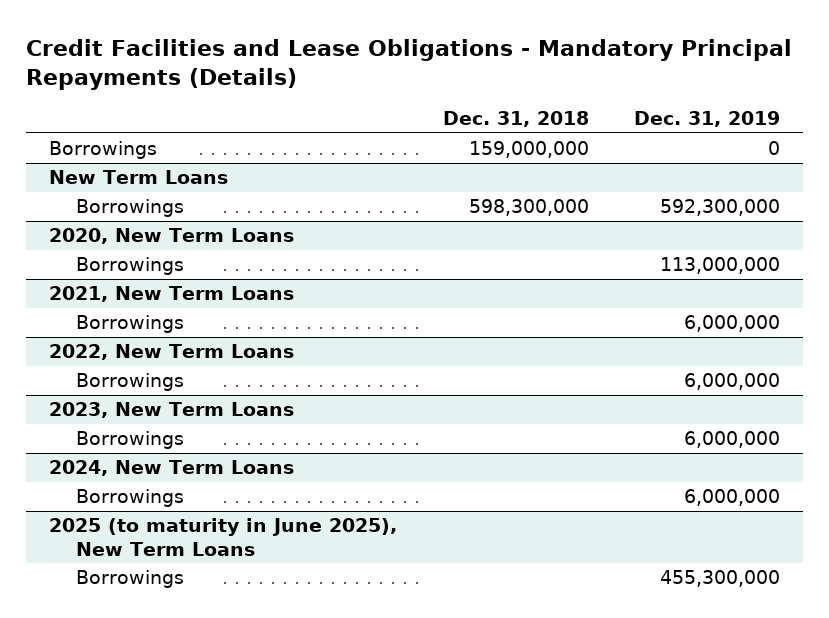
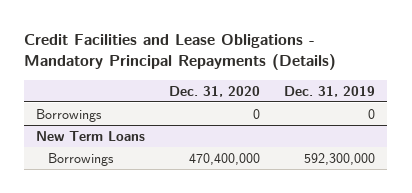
- | Dec. 31, 2018 | Dec. 31, 2019
+ | Dec. 31, 2020 | Dec. 31, 2019
- 2020, New Term Loans
- Borrowings | | 113,000,000
- 2021, New Term Loans
- Borrowings | | 6,000,000
- 2022, New Term Loans
- Borrowings | | 6,000,000
- 2023, New Term Loans
- Borrowings | | 6,000,000
- 2024, New Term Loans
- Borrowings | | 6,000,000
- 2025 (to maturity in June 2025), New Term Loans
- Borrowings | | 455,300,000

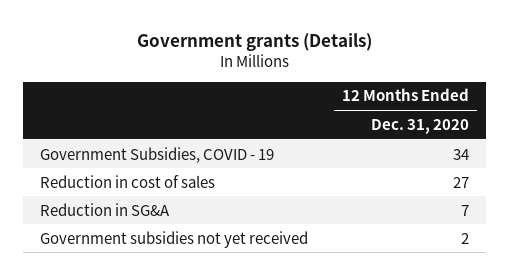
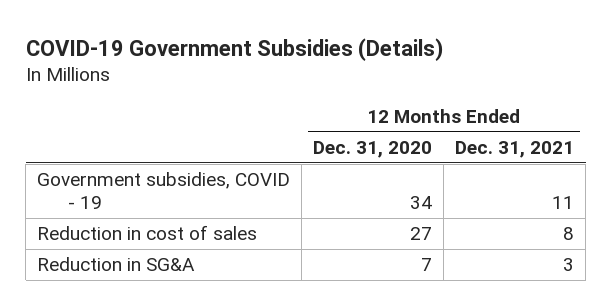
- Government grants (Details)
+ COVID-19 Government Subsidies (Details)
- | 12 Months Ended Dec. 31, 2020
+ | 12 Months Ended Dec. 31, 2020 | 12 Months Ended Dec. 31, 2021
- Government Subsidies, COVID - 19 | 34
+ Government subsidies, COVID - 19 | 34 | 11
- Government subsidies not yet received | 2

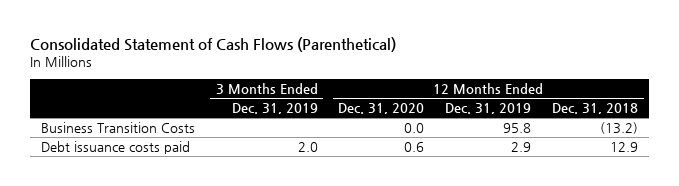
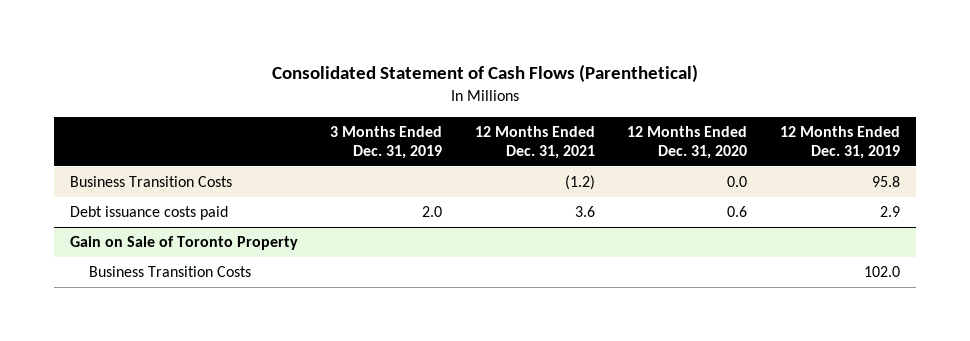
- | 3 Months Ended Dec. 31, 2019 | 12 Months Ended Dec. 31, 2020 | 12 Months Ended Dec. 31, 2019 | 12 Months Ended Dec. 31, 2018
+ | 3 Months Ended Dec. 31, 2019 | 12 Months Ended Dec. 31, 2021 | 12 Months Ended Dec. 31, 2020 | 12 Months Ended Dec. 31, 2019
+ Gain on Sale of Toronto Property
+ Business Transition Costs | | | | 102.0

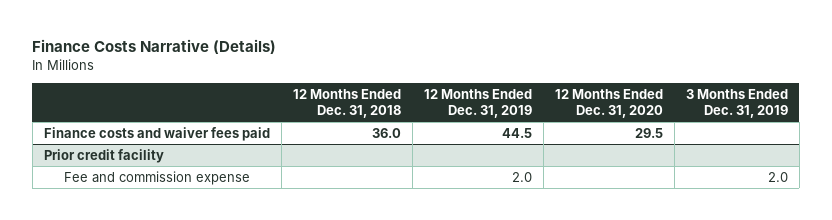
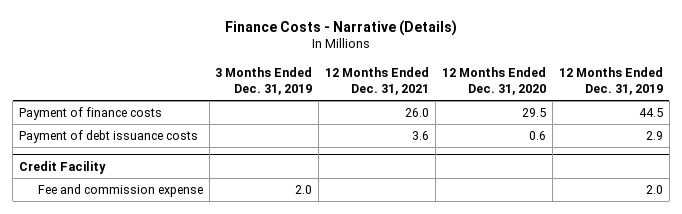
- Finance Costs Narrative (Details)
+ Finance Costs - Narrative (Details)
- | 12 Months Ended Dec. 31, 2018 | 12 Months Ended Dec. 31, 2019 | 12 Months Ended Dec. 31, 2020 | 3 Months Ended Dec. 31, 2019
+ | 3 Months Ended Dec. 31, 2019 | 12 Months Ended Dec. 31, 2021 | 12 Months Ended Dec. 31, 2020 | 12 Months Ended Dec. 31, 2019
- Finance costs and waiver fees paid | 36.0 | 44.5 | 29.5 |
- Prior credit facility
+ Payment of finance costs | | 26.0 | 29.5 | 44.5
+ Payment of debt issuance costs | | 3.6 | 0.6 | 2.9
+ Credit Facility

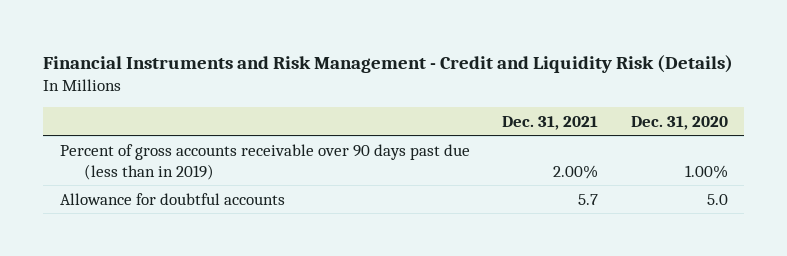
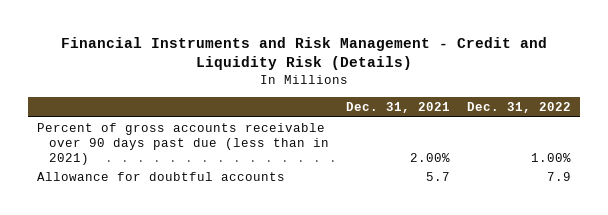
- | Dec. 31, 2021 | Dec. 31, 2020
+ | Dec. 31, 2021 | Dec. 31, 2022
- Percent of gross accounts receivable over 90 days past due (less than in 2019) | 2.00% | 1.00%
+ Percent of gross accounts receivable over 90 days past due (less than in 2021) | 2.00% | 1.00%

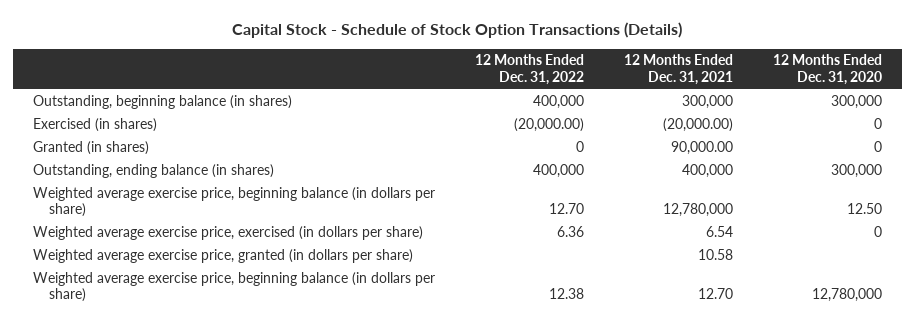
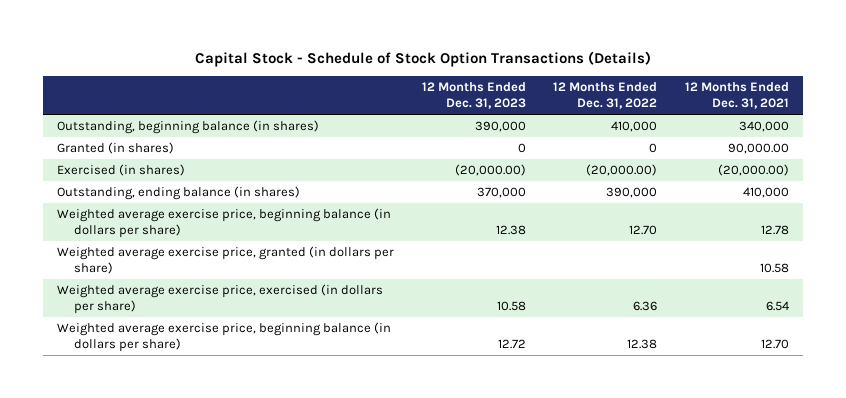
- | 12 Months Ended Dec. 31, 2022 | 12 Months Ended Dec. 31, 2021 | 12 Months Ended Dec. 31, 2020
+ | 12 Months Ended Dec. 31, 2023 | 12 Months Ended Dec. 31, 2022 | 12 Months Ended Dec. 31, 2021
- Outstanding, beginning balance (in shares) | 400,000 | 300,000 | 300,000
+ Outstanding, beginning balance (in shares) | 390,000 | 410,000 | 340,000
- Outstanding, ending balance (in shares) | 400,000 | 400,000 | 300,000
- Weighted average exercise price, beginning balance (in dollars per share) | 12.70 | 12,780,000 | 12.50
moved down: Exercised (in shares) | (20,000.00) | (20,000.00) | (20,000.00)
+ Outstanding, ending balance (in shares) | 370,000 | 390,000 | 410,000
+ Weighted average exercise price, beginning balance (in dollars per share) | 12.38 | 12.70 | 12.78
moved down: Weighted average exercise price, exercised (in dollars per share) | 10.58 | 6.36 | 6.54

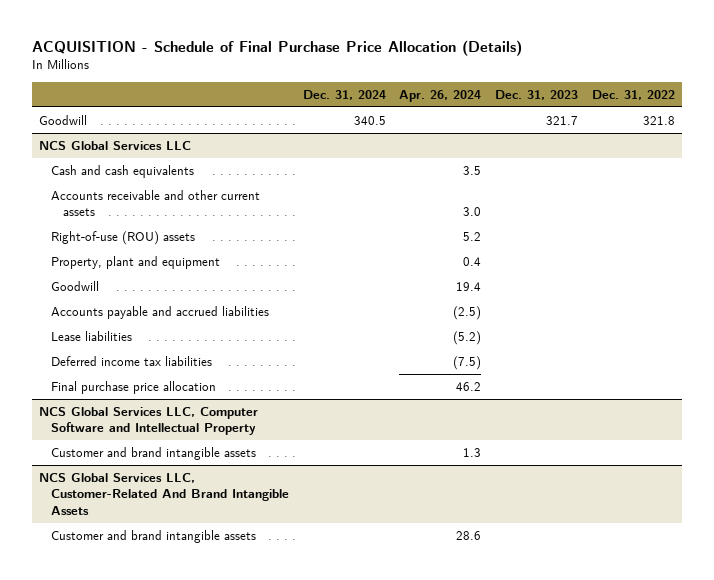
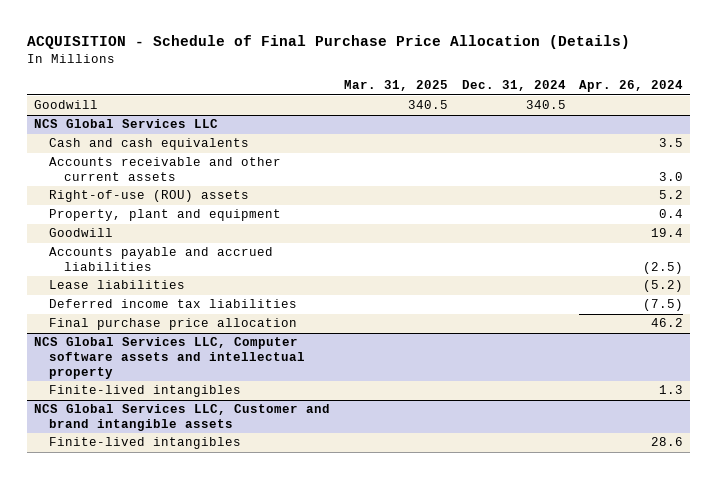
- | Dec. 31, 2024 | Apr. 26, 2024 | Dec. 31, 2023 | Dec. 31, 2022
+ | Mar. 31, 2025 | Dec. 31, 2024 | Apr. 26, 2024
- NCS Global Services LLC, Computer Software and Intellectual Property
- Customer and brand intangible assets | | 1.3 | |
- NCS Global Services LLC, Customer-Related And Brand Intangible Assets
- Customer and brand intangible assets | | 28.6 | |
+ NCS Global Services LLC, Computer software assets and intellectual property
+ Finite-lived intangibles | | | 1.3
+ NCS Global Services LLC, Customer and brand intangible assets
+ Finite-lived intangibles | | | 28.6

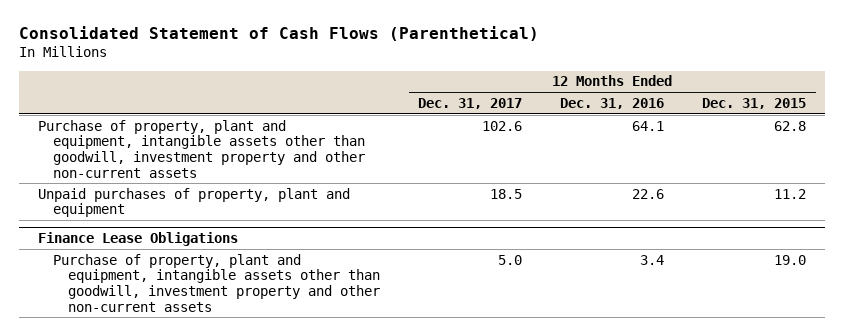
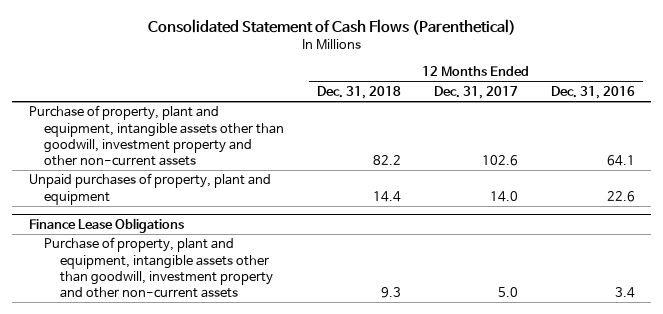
- | 12 Months Ended Dec. 31, 2017 | 12 Months Ended Dec. 31, 2016 | 12 Months Ended Dec. 31, 2015
+ | 12 Months Ended Dec. 31, 2018 | 12 Months Ended Dec. 31, 2017 | 12 Months Ended Dec. 31, 2016
- Unpaid purchases of property, plant and equipment | 18.5 | 22.6 | 11.2
+ Unpaid purchases of property, plant and equipment | 14.4 | 14.0 | 22.6

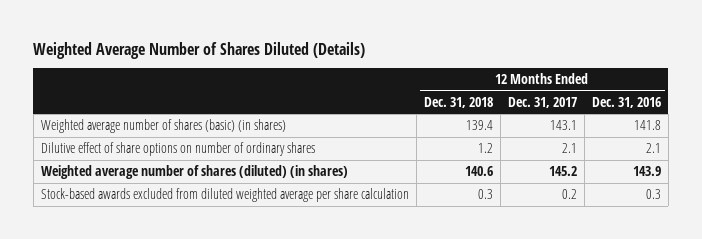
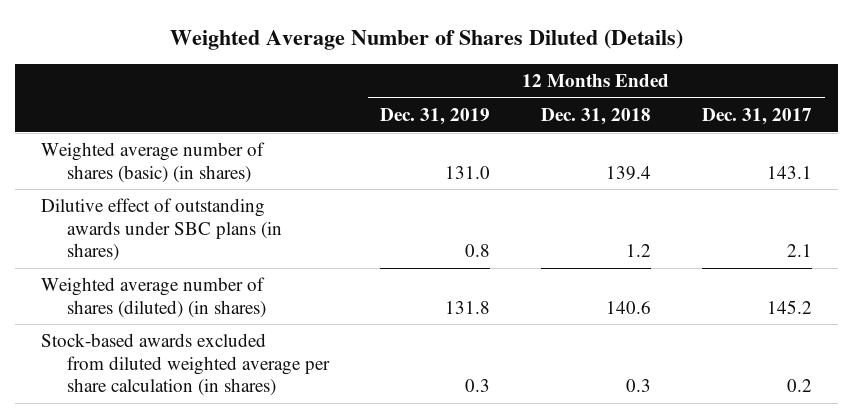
- | 12 Months Ended Dec. 31, 2018 | 12 Months Ended Dec. 31, 2017 | 12 Months Ended Dec. 31, 2016
+ | 12 Months Ended Dec. 31, 2019 | 12 Months Ended Dec. 31, 2018 | 12 Months Ended Dec. 31, 2017
- Dilutive effect of share options on number of ordinary shares | 1.2 | 2.1 | 2.1
+ Dilutive effect of outstanding awards under SBC plans (in shares) | 0.8 | 1.2 | 2.1
- Stock-based awards excluded from diluted weighted average per share calculation | 0.3 | 0.2 | 0.3
+ Stock-based awards excluded from diluted weighted average per share calculation (in shares) | 0.3 | 0.3 | 0.2

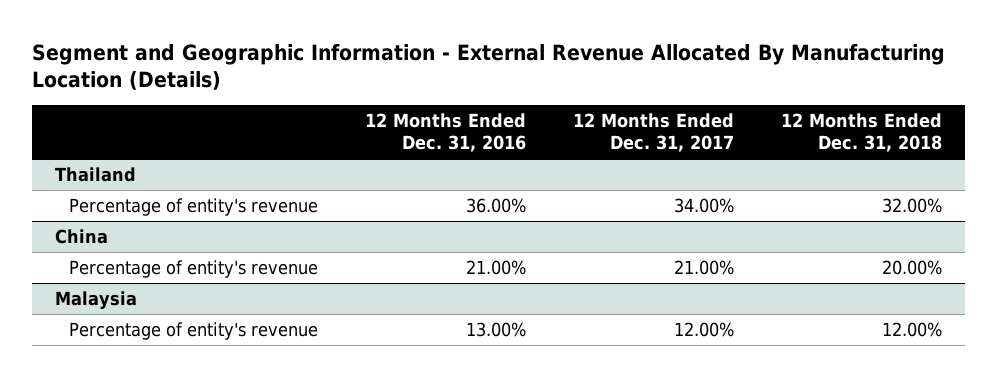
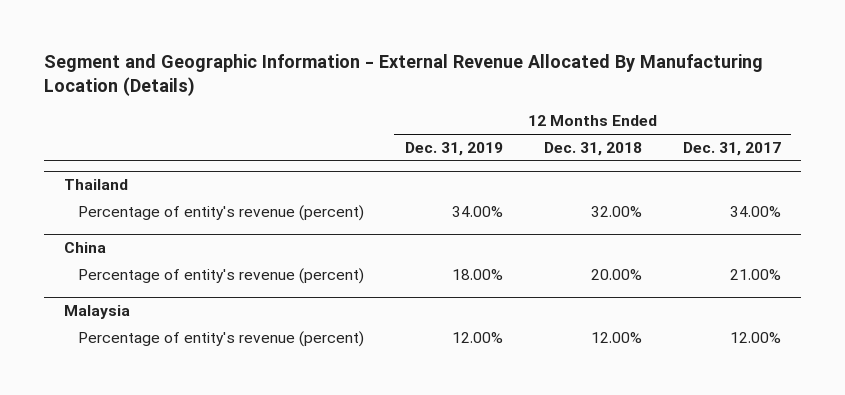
- | 12 Months Ended Dec. 31, 2016 | 12 Months Ended Dec. 31, 2017 | 12 Months Ended Dec. 31, 2018
+ | 12 Months Ended Dec. 31, 2019 | 12 Months Ended Dec. 31, 2018 | 12 Months Ended Dec. 31, 2017
@ Thailand
- Percentage of entity's revenue | 36.00% | 34.00% | 32.00%
+ Percentage of entity's revenue (percent) | 34.00% | 32.00% | 34.00%
@ China
- Percentage of entity's revenue | 21.00% | 21.00% | 20.00%
+ Percentage of entity's revenue (percent) | 18.00% | 20.00% | 21.00%
@ Malaysia
- Percentage of entity's revenue | 13.00% | 12.00% | 12.00%
+ Percentage of entity's revenue (percent) | 12.00% | 12.00% | 12.00%

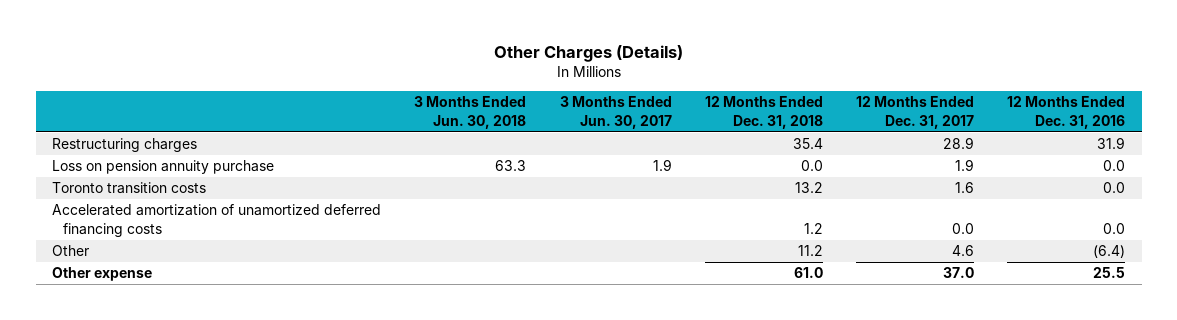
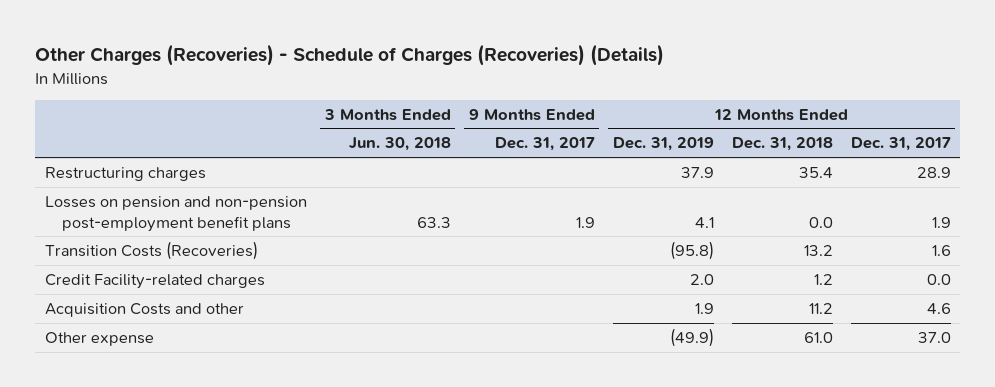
- Other Charges (Details)
+ Other Charges (Recoveries) - Schedule of Charges (Recoveries) (Details)
- | 3 Months Ended Jun. 30, 2018 | 3 Months Ended Jun. 30, 2017 | 12 Months Ended Dec. 31, 2018 | 12 Months Ended Dec. 31, 2017 | 12 Months Ended Dec. 31, 2016
+ | 3 Months Ended Jun. 30, 2018 | 9 Months Ended Dec. 31, 2017 | 12 Months Ended Dec. 31, 2019 | 12 Months Ended Dec. 31, 2018 | 12 Months Ended Dec. 31, 2017
- Loss on pension annuity purchase | 63.3 | 1.9 | 0.0 | 1.9 | 0.0
- Toronto transition costs | | | 13.2 | 1.6 | 0.0
- Accelerated amortization of unamortized deferred financing costs | | | 1.2 | 0.0 | 0.0
- Other | | | 11.2 | 4.6 | (6.4)
+ Losses on pension and non-pension post-employment benefit plans | 63.3 | 1.9 | 4.1 | 0.0 | 1.9
+ Transition Costs (Recoveries) | | | (95.8) | 13.2 | 1.6
+ Credit Facility-related charges | | | 2.0 | 1.2 | 0.0
+ Acquisition Costs and other | | | 1.9 | 11.2 | 4.6

